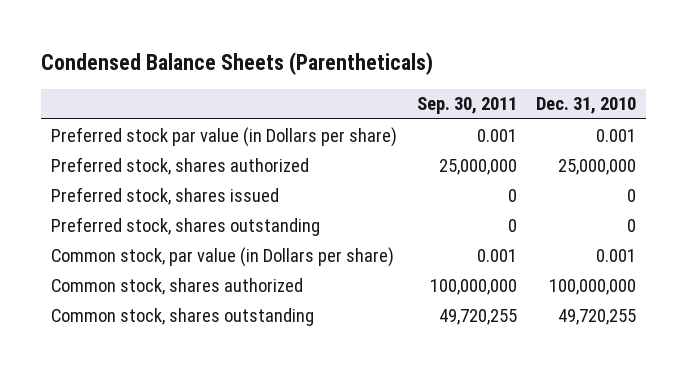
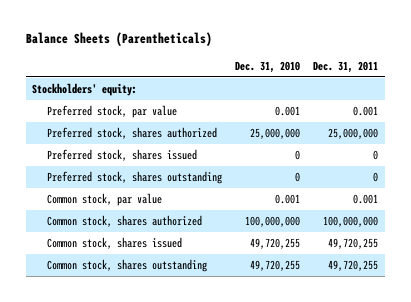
- Condensed Balance Sheets (Parentheticals)
+ Balance Sheets (Parentheticals)
- | Sep. 30, 2011 | Dec. 31, 2010
+ | Dec. 31, 2010 | Dec. 31, 2011
- Preferred stock par value (in Dollars per share) | 0.001 | 0.001
+ Stockholders' equity:
+ Preferred stock, par value | 0.001 | 0.001
- Common stock, par value (in Dollars per share) | 0.001 | 0.001
+ Common stock, par value | 0.001 | 0.001
+ Common stock, shares issued | 49,720,255 | 49,720,255

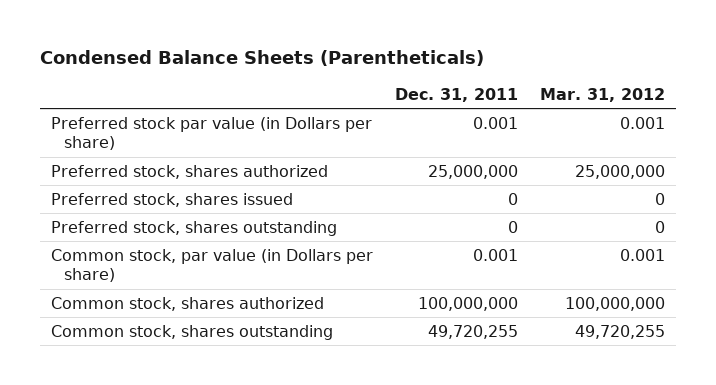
- Balance Sheets (Parentheticals)
+ Condensed Balance Sheets (Parentheticals)
- | Dec. 31, 2010 | Dec. 31, 2011
+ | Dec. 31, 2011 | Mar. 31, 2012
- Stockholders' equity:
- Preferred stock, par value | 0.001 | 0.001
+ Preferred stock par value (in Dollars per share) | 0.001 | 0.001
- Common stock, par value | 0.001 | 0.001
+ Common stock, par value (in Dollars per share) | 0.001 | 0.001
- Common stock, shares issued | 49,720,255 | 49,720,255

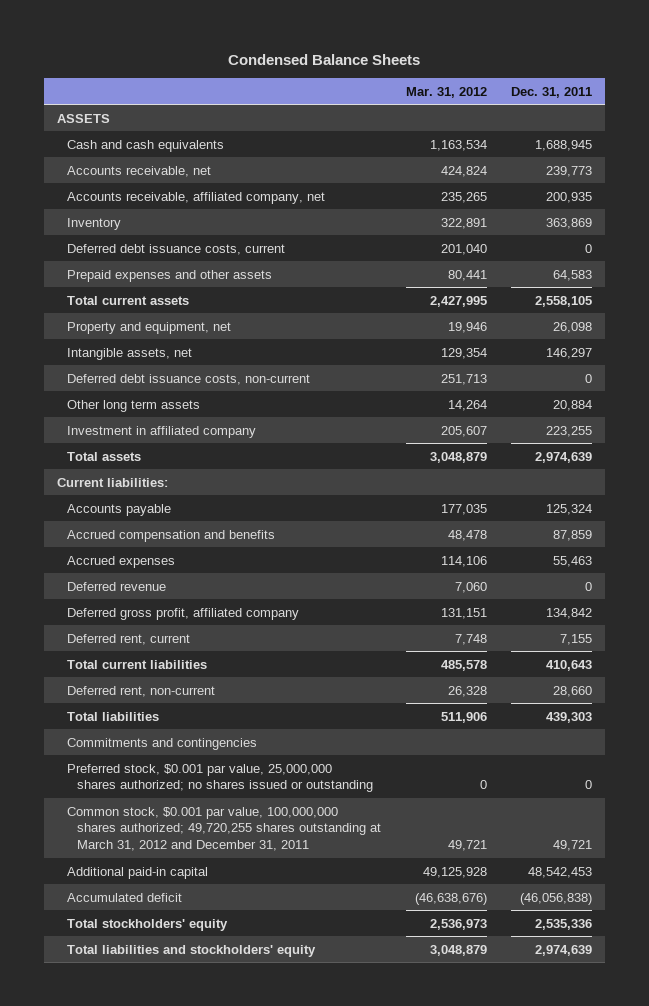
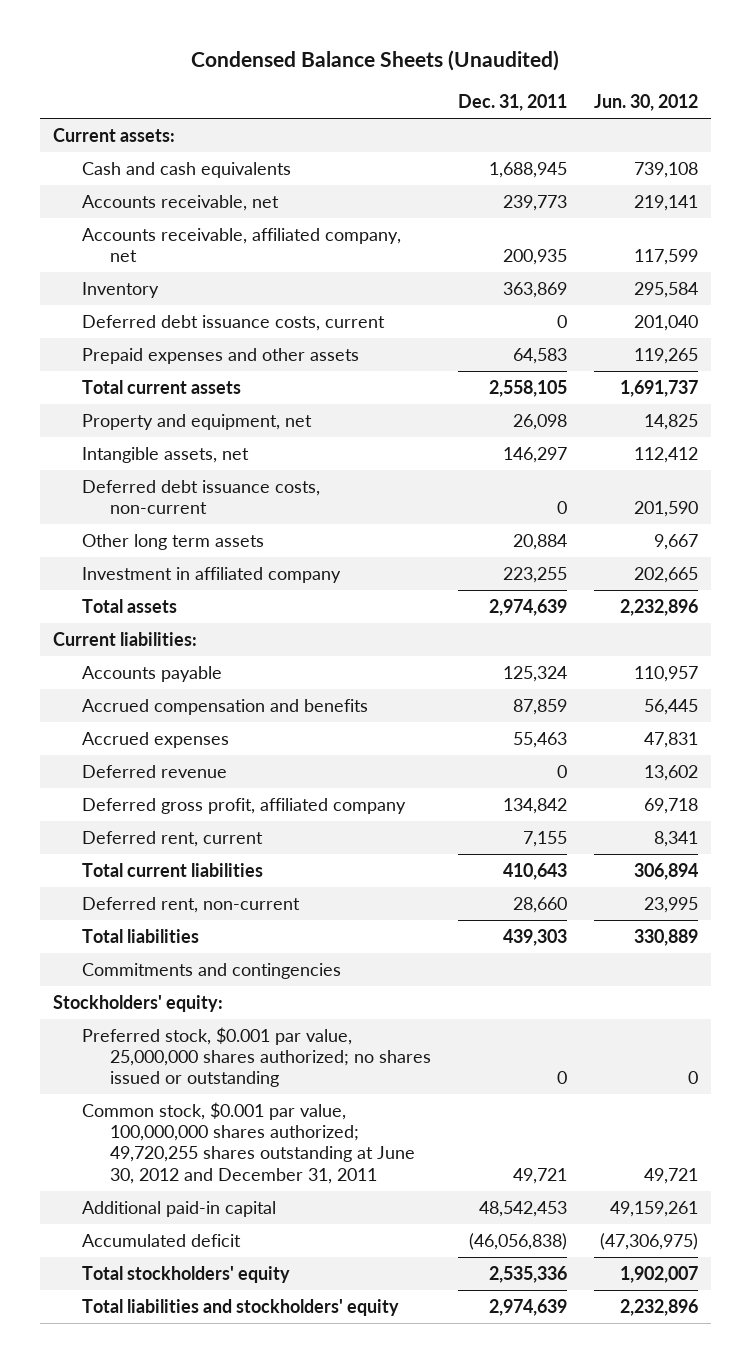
- Condensed Balance Sheets
+ Condensed Balance Sheets (Unaudited)
- | Mar. 31, 2012 | Dec. 31, 2011
+ | Dec. 31, 2011 | Jun. 30, 2012
- ASSETS
+ Current assets:
+ Stockholders' equity:
- Common stock, $0.001 par value, 100,000,000 shares authorized; 49,720,255 shares outstanding at March 31, 2012 and December 31, 2011 | 49,721 | 49,721
+ Common stock, $0.001 par value, 100,000,000 shares authorized; 49,720,255 shares outstanding at June 30, 2012 and December 31, 2011 | 49,721 | 49,721

